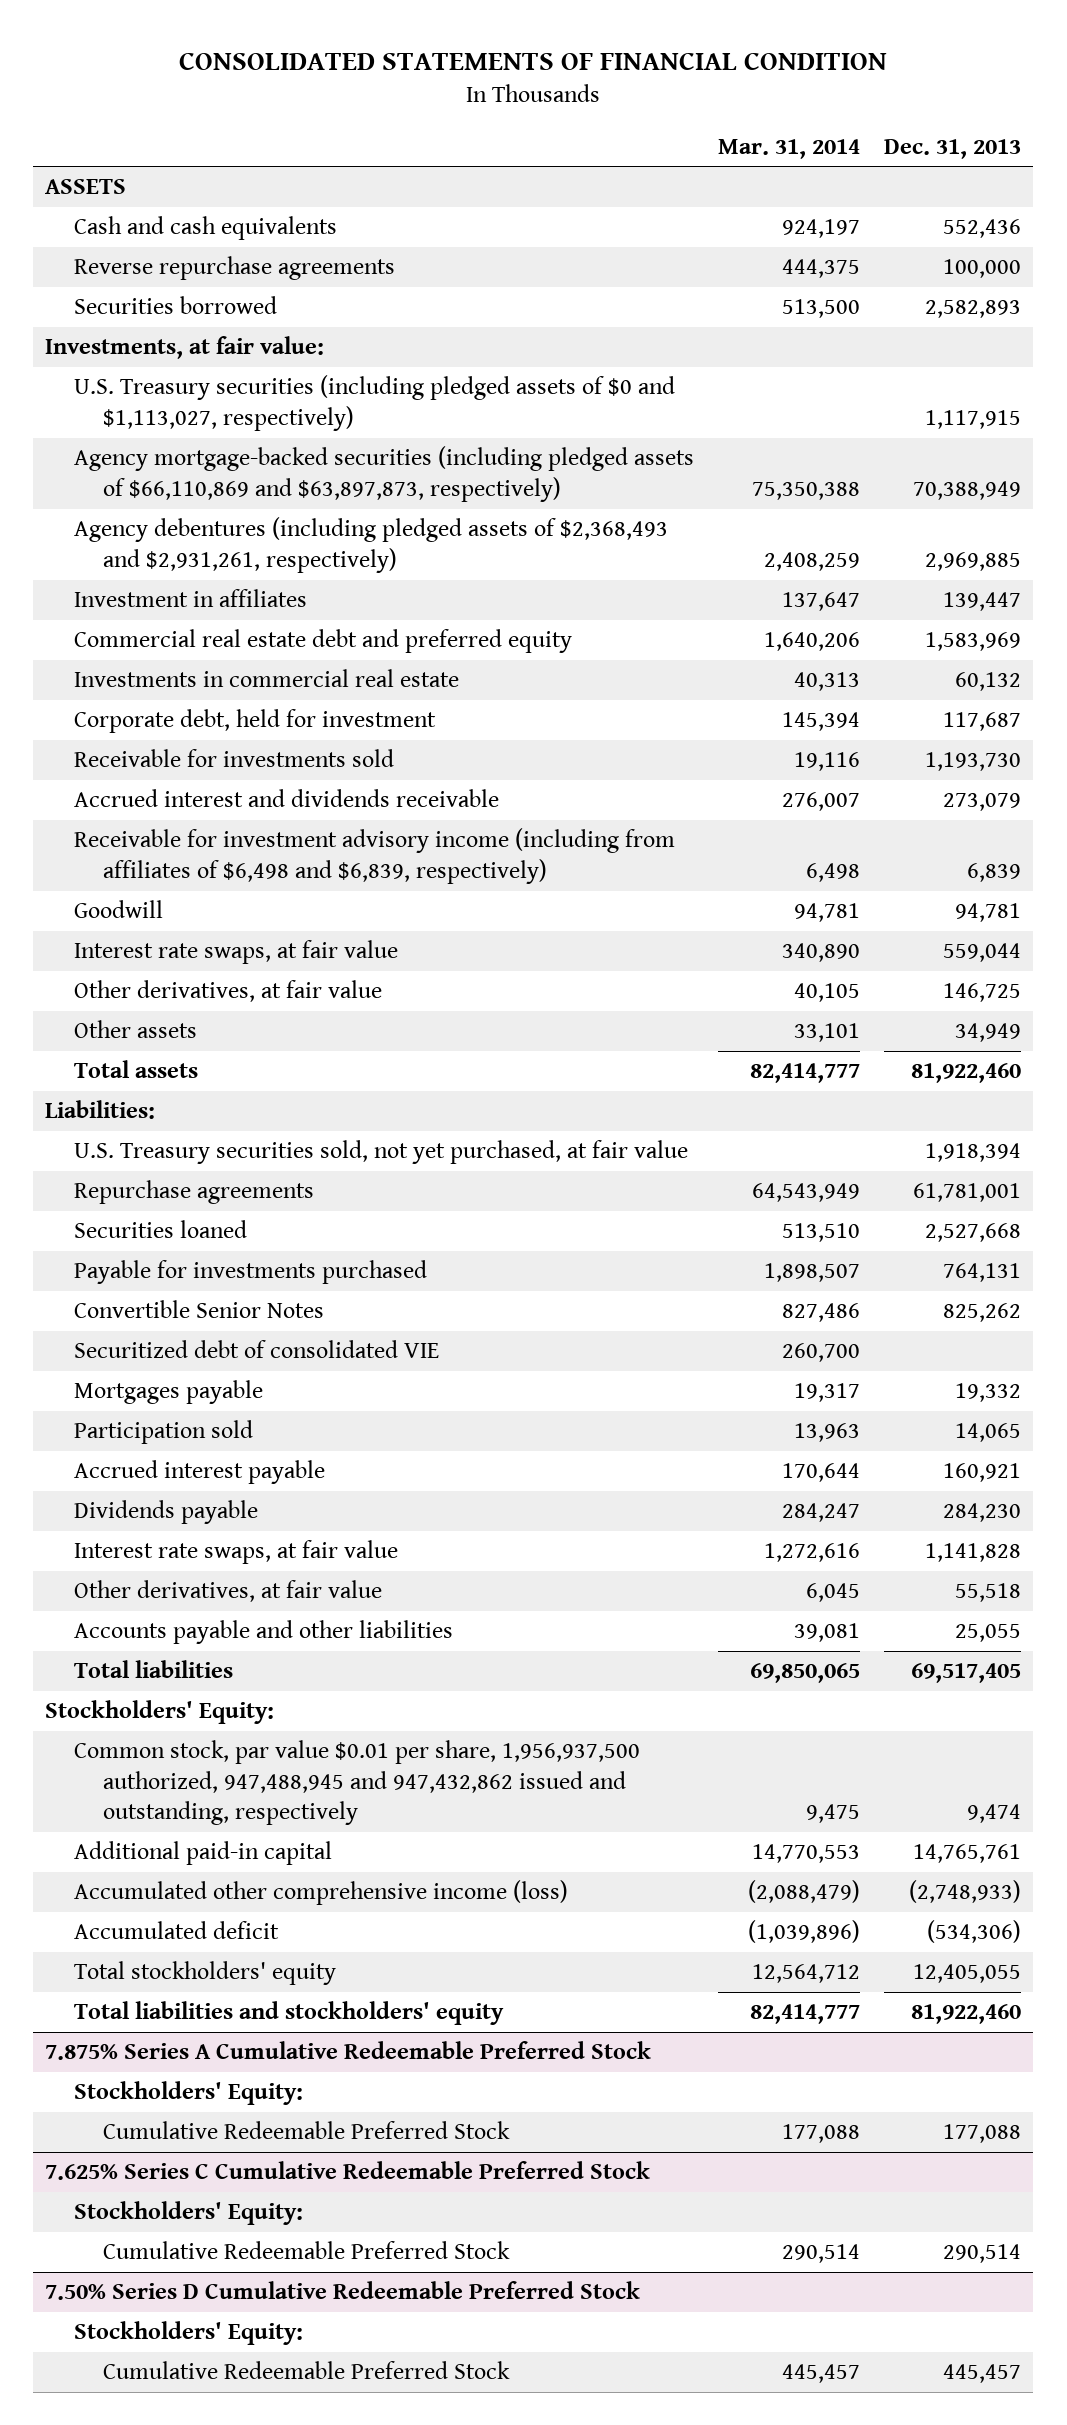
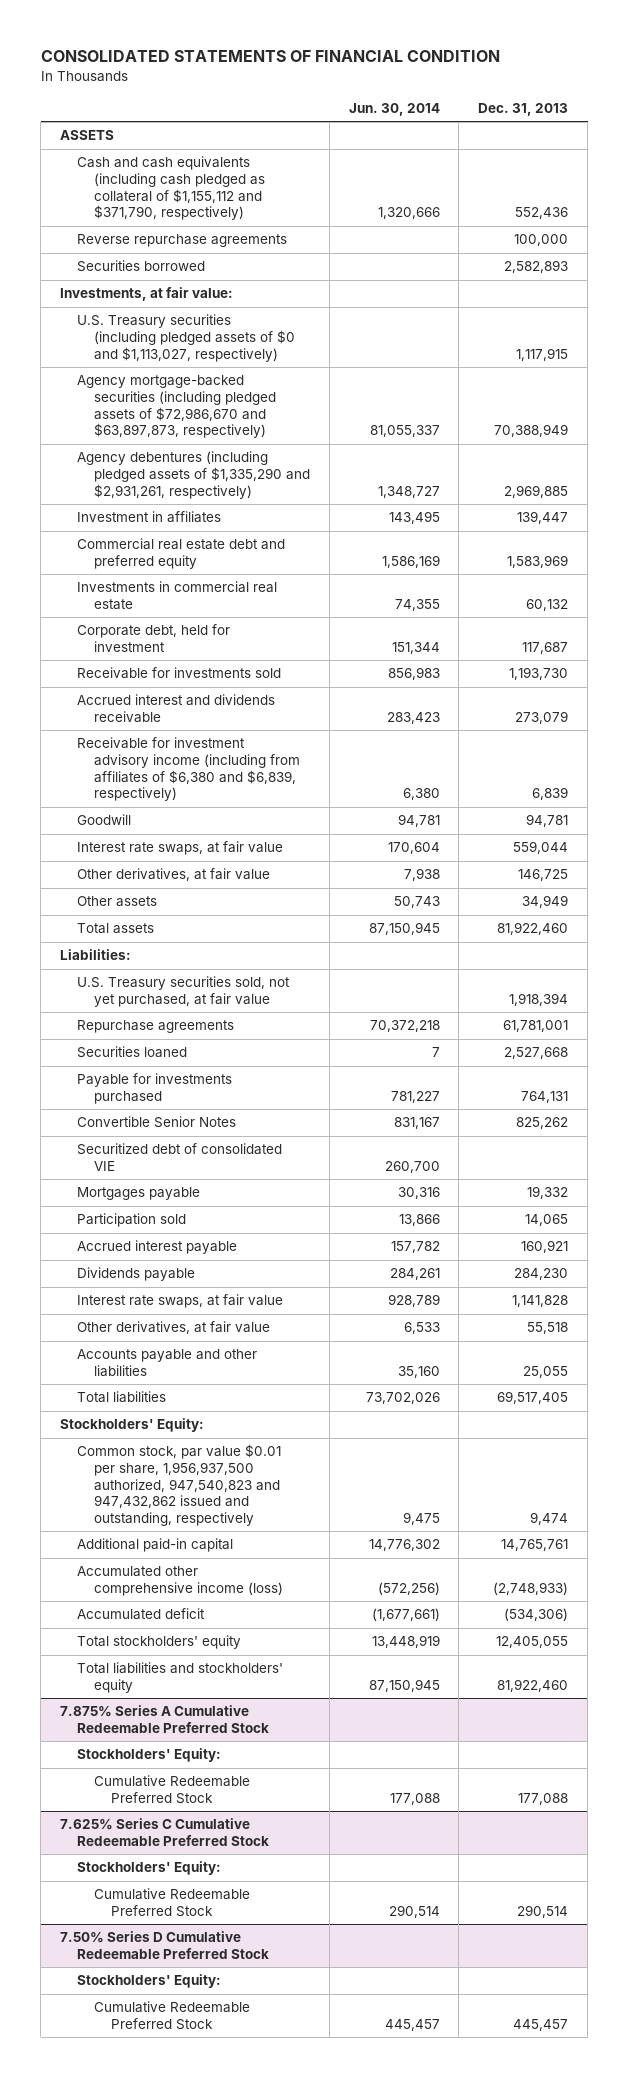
- | Mar. 31, 2014 | Dec. 31, 2013
+ | Jun. 30, 2014 | Dec. 31, 2013
- Cash and cash equivalents | 924,197 | 552,436
+ Cash and cash equivalents (including cash pledged as collateral of $1,155,112 and $371,790, respectively) | 1,320,666 | 552,436
- Agency mortgage-backed securities (including pledged assets of $66,110,869 and $63,897,873, respectively) | 75,350,388 | 70,388,949
- Agency debentures (including pledged assets of $2,368,493 and $2,931,261, respectively) | 2,408,259 | 2,969,885
+ Agency mortgage-backed securities (including pledged assets of $72,986,670 and $63,897,873, respectively) | 81,055,337 | 70,388,949
+ Agency debentures (including pledged assets of $1,335,290 and $2,931,261, respectively) | 1,348,727 | 2,969,885
- Receivable for investment advisory income (including from affiliates of $6,498 and $6,839, respectively) | 6,498 | 6,839
+ Receivable for investment advisory income (including from affiliates of $6,380 and $6,839, respectively) | 6,380 | 6,839
- Common stock, par value $0.01 per share, 1,956,937,500 authorized, 947,488,945 and 947,432,862 issued and outstanding, respectively | 9,475 | 9,474
+ Common stock, par value $0.01 per share, 1,956,937,500 authorized, 947,540,823 and 947,432,862 issued and outstanding, respectively | 9,475 | 9,474

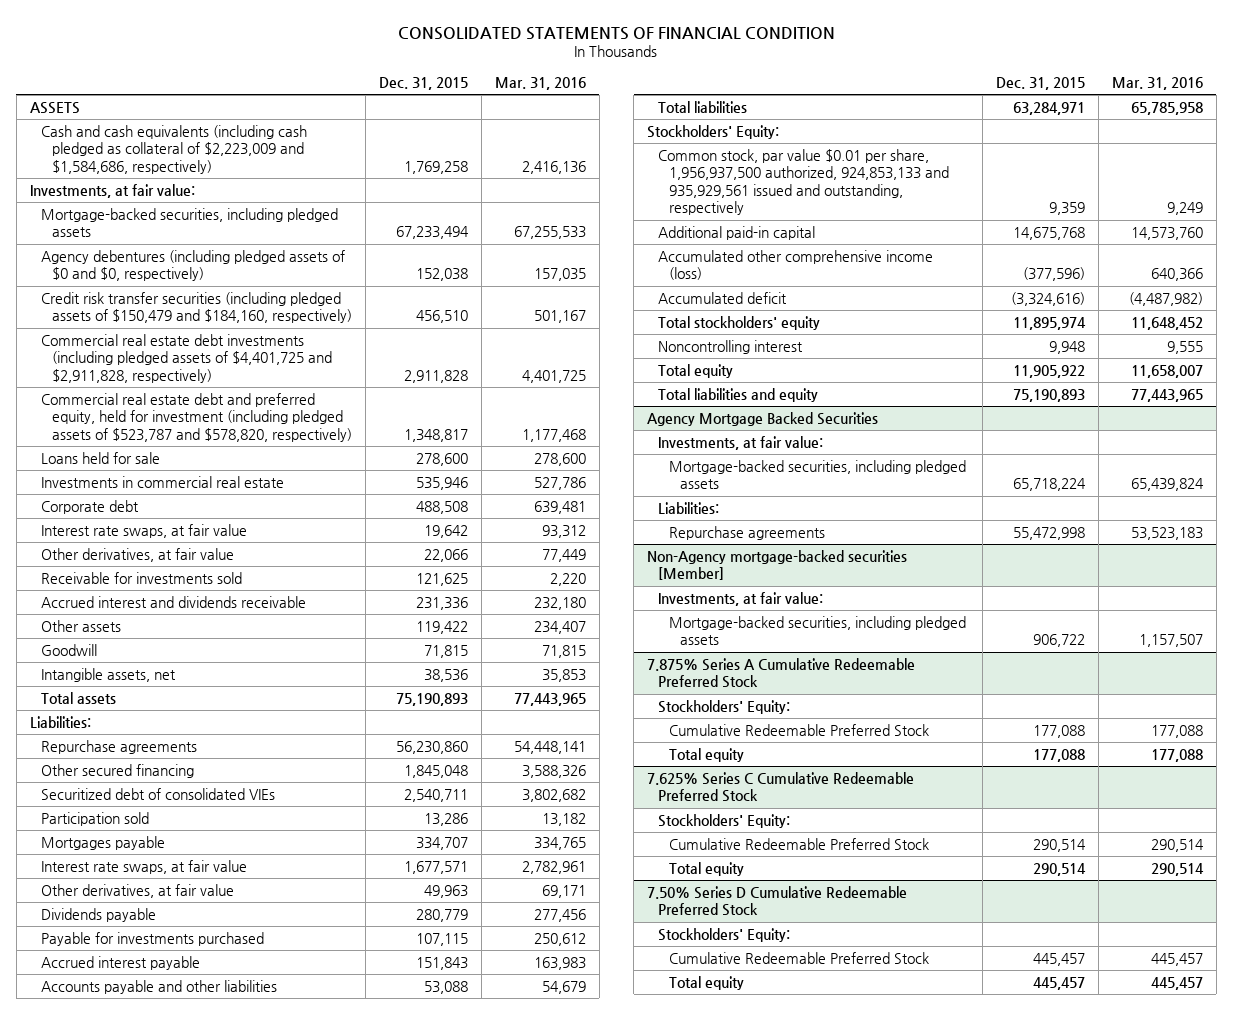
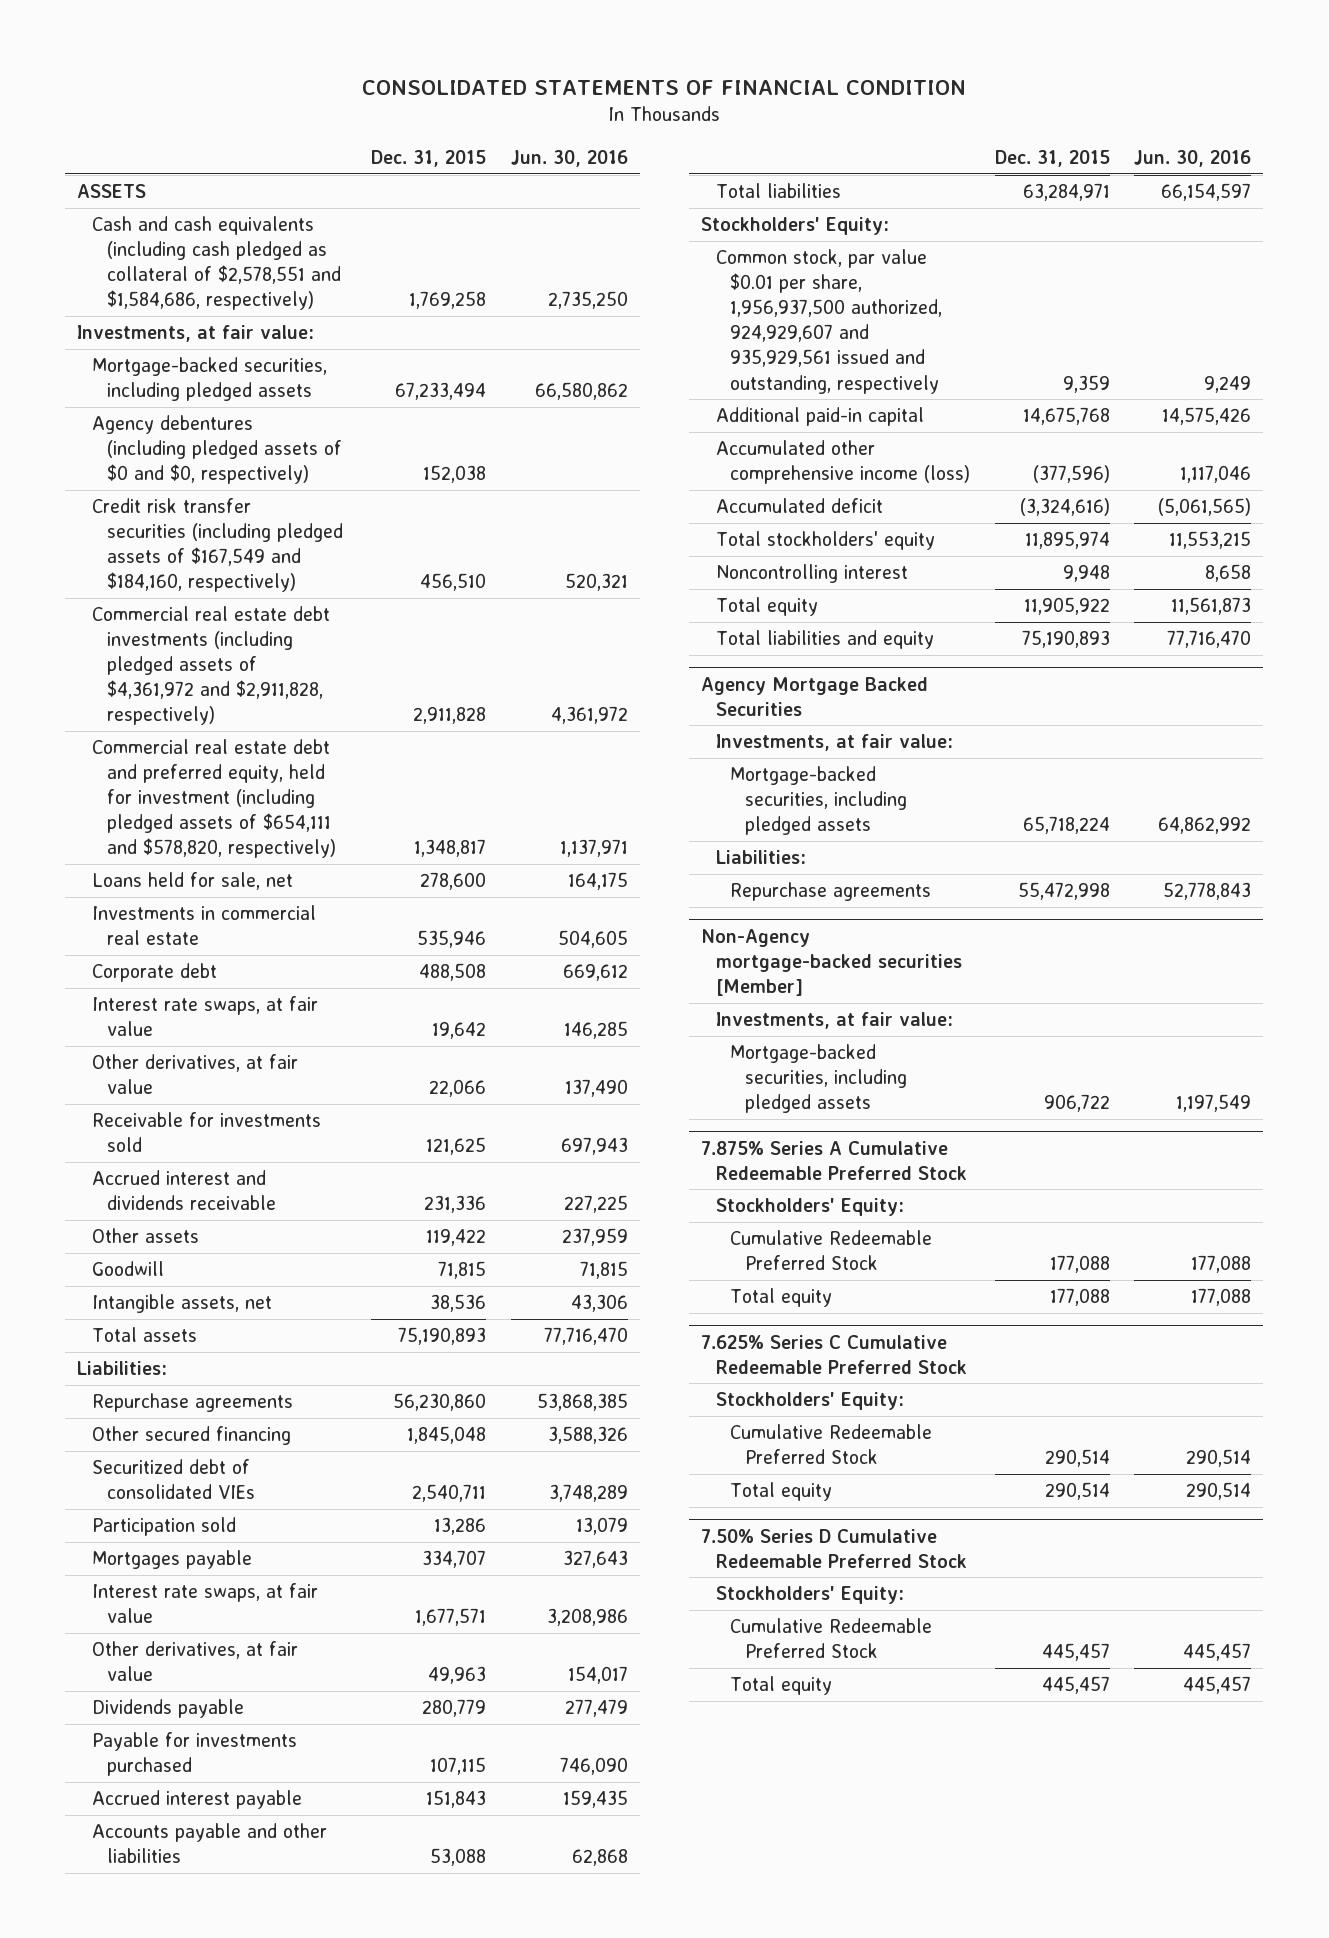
- | Dec. 31, 2015 | Mar. 31, 2016
+ | Dec. 31, 2015 | Jun. 30, 2016
- Cash and cash equivalents (including cash pledged as collateral of $2,223,009 and $1,584,686, respectively) | 1,769,258 | 2,416,136
+ Cash and cash equivalents (including cash pledged as collateral of $2,578,551 and $1,584,686, respectively) | 1,769,258 | 2,735,250
- Credit risk transfer securities (including pledged assets of $150,479 and $184,160, respectively) | 456,510 | 501,167
- Commercial real estate debt investments (including pledged assets of $4,401,725 and $2,911,828, respectively) | 2,911,828 | 4,401,725
- Commercial real estate debt and preferred equity, held for investment (including pledged assets of $523,787 and $578,820, respectively) | 1,348,817 | 1,177,468
- Loans held for sale | 278,600 | 278,600
+ Credit risk transfer securities (including pledged assets of $167,549 and $184,160, respectively) | 456,510 | 520,321
+ Commercial real estate debt investments (including pledged assets of $4,361,972 and $2,911,828, respectively) | 2,911,828 | 4,361,972
+ Commercial real estate debt and preferred equity, held for investment (including pledged assets of $654,111 and $578,820, respectively) | 1,348,817 | 1,137,971
+ Loans held for sale, net | 278,600 | 164,175
- Common stock, par value $0.01 per share, 1,956,937,500 authorized, 924,853,133 and 935,929,561 issued and outstanding, respectively | 9,359 | 9,249
+ Common stock, par value $0.01 per share, 1,956,937,500 authorized, 924,929,607 and 935,929,561 issued and outstanding, respectively | 9,359 | 9,249

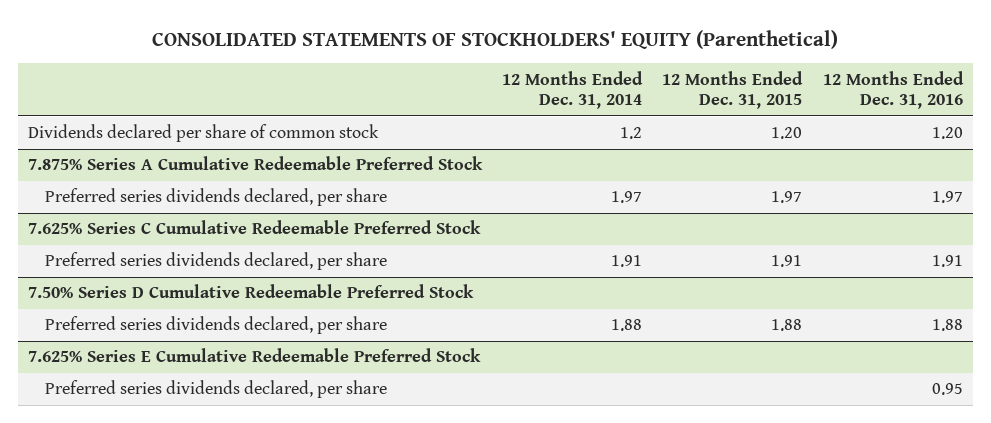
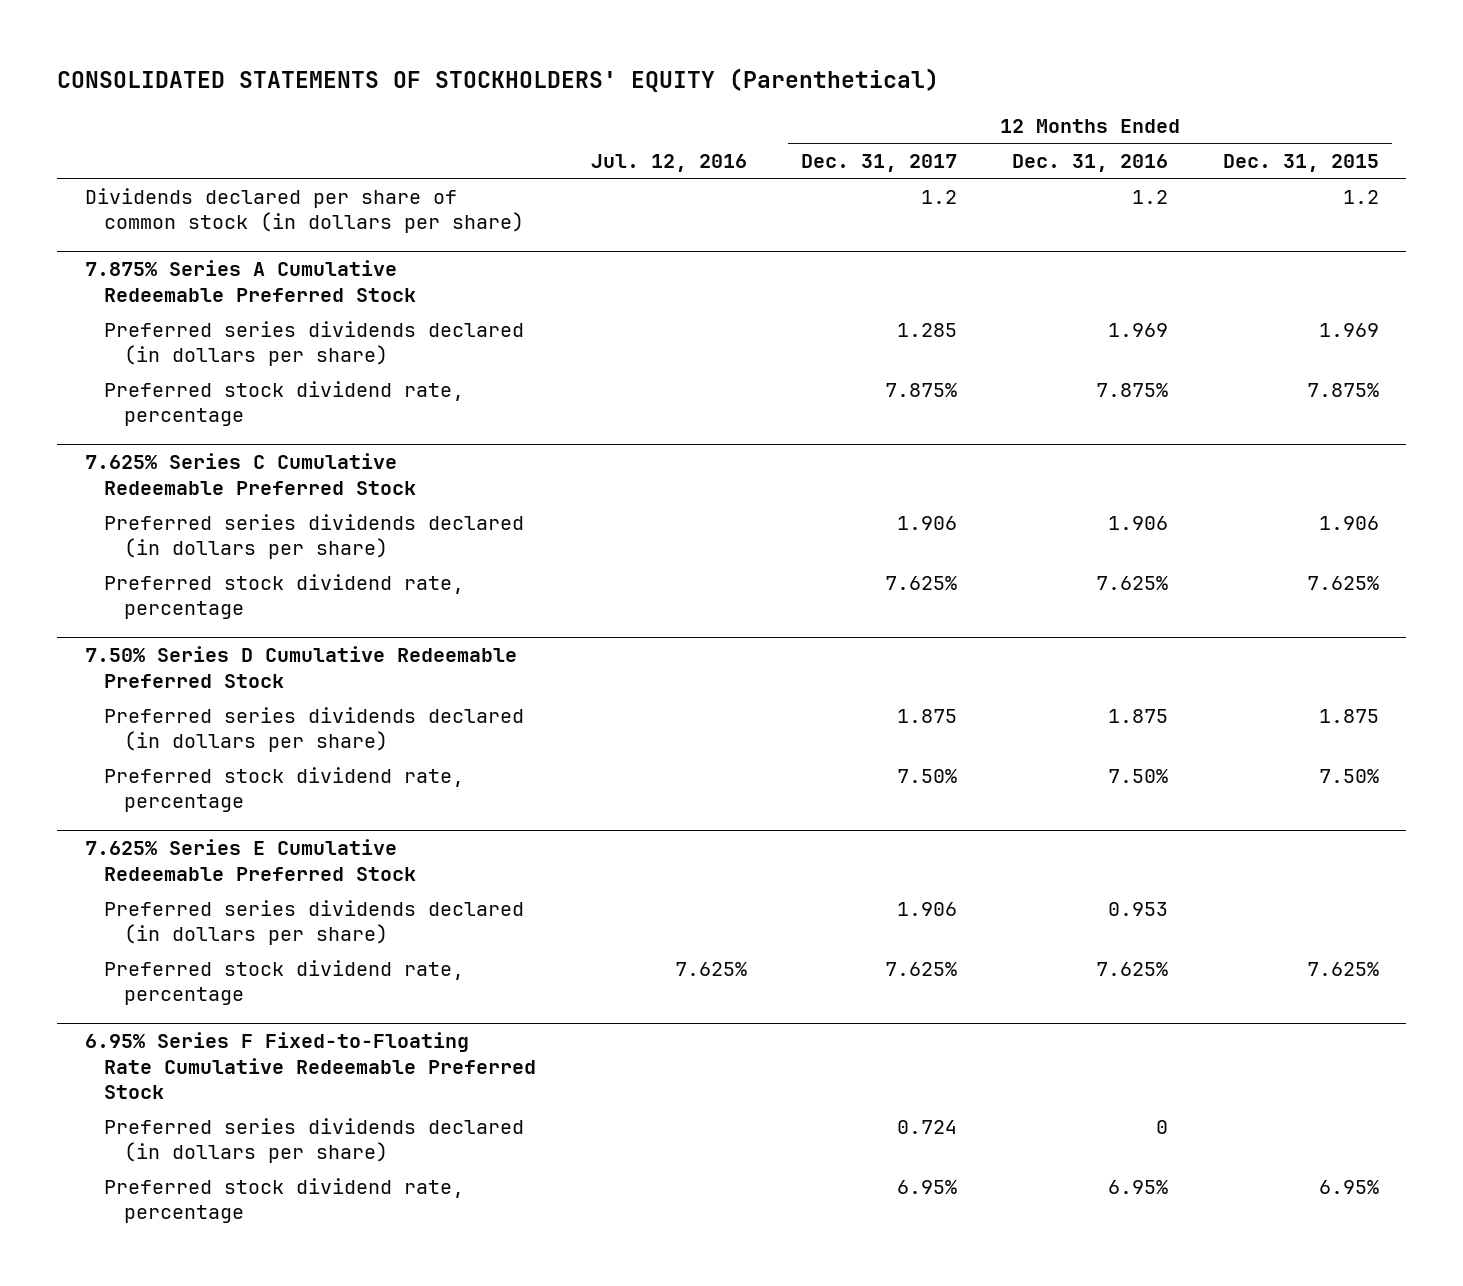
- | 12 Months Ended Dec. 31, 2014 | 12 Months Ended Dec. 31, 2015 | 12 Months Ended Dec. 31, 2016
+ | Jul. 12, 2016 | 12 Months Ended Dec. 31, 2017 | 12 Months Ended Dec. 31, 2016 | 12 Months Ended Dec. 31, 2015
- Dividends declared per share of common stock | 1.2 | 1.20 | 1.20
+ Dividends declared per share of common stock (in dollars per share) | | 1.2 | 1.2 | 1.2
@ 7.875% Series A Cumulative Redeemable Preferred Stock
- Preferred series dividends declared, per share | 1.97 | 1.97 | 1.97
+ Preferred series dividends declared (in dollars per share) | | 1.285 | 1.969 | 1.969
+ Preferred stock dividend rate, percentage | | 7.875% | 7.875% | 7.875%
@ 7.625% Series C Cumulative Redeemable Preferred Stock
- Preferred series dividends declared, per share | 1.91 | 1.91 | 1.91
+ Preferred series dividends declared (in dollars per share) | | 1.906 | 1.906 | 1.906
+ Preferred stock dividend rate, percentage | | 7.625% | 7.625% | 7.625%
@ 7.50% Series D Cumulative Redeemable Preferred Stock
- Preferred series dividends declared, per share | 1.88 | 1.88 | 1.88
+ Preferred series dividends declared (in dollars per share) | | 1.875 | 1.875 | 1.875
+ Preferred stock dividend rate, percentage | | 7.50% | 7.50% | 7.50%
@ 7.625% Series E Cumulative Redeemable Preferred Stock
- Preferred series dividends declared, per share | | | 0.95
+ Preferred series dividends declared (in dollars per share) | | 1.906 | 0.953 |
+ Preferred stock dividend rate, percentage | 7.625% | 7.625% | 7.625% | 7.625%
+ 6.95% Series F Fixed-to-Floating Rate Cumulative Redeemable Preferred Stock
+ Preferred series dividends declared (in dollars per share) | | 0.724 | 0 |
+ Preferred stock dividend rate, percentage | | 6.95% | 6.95% | 6.95%

